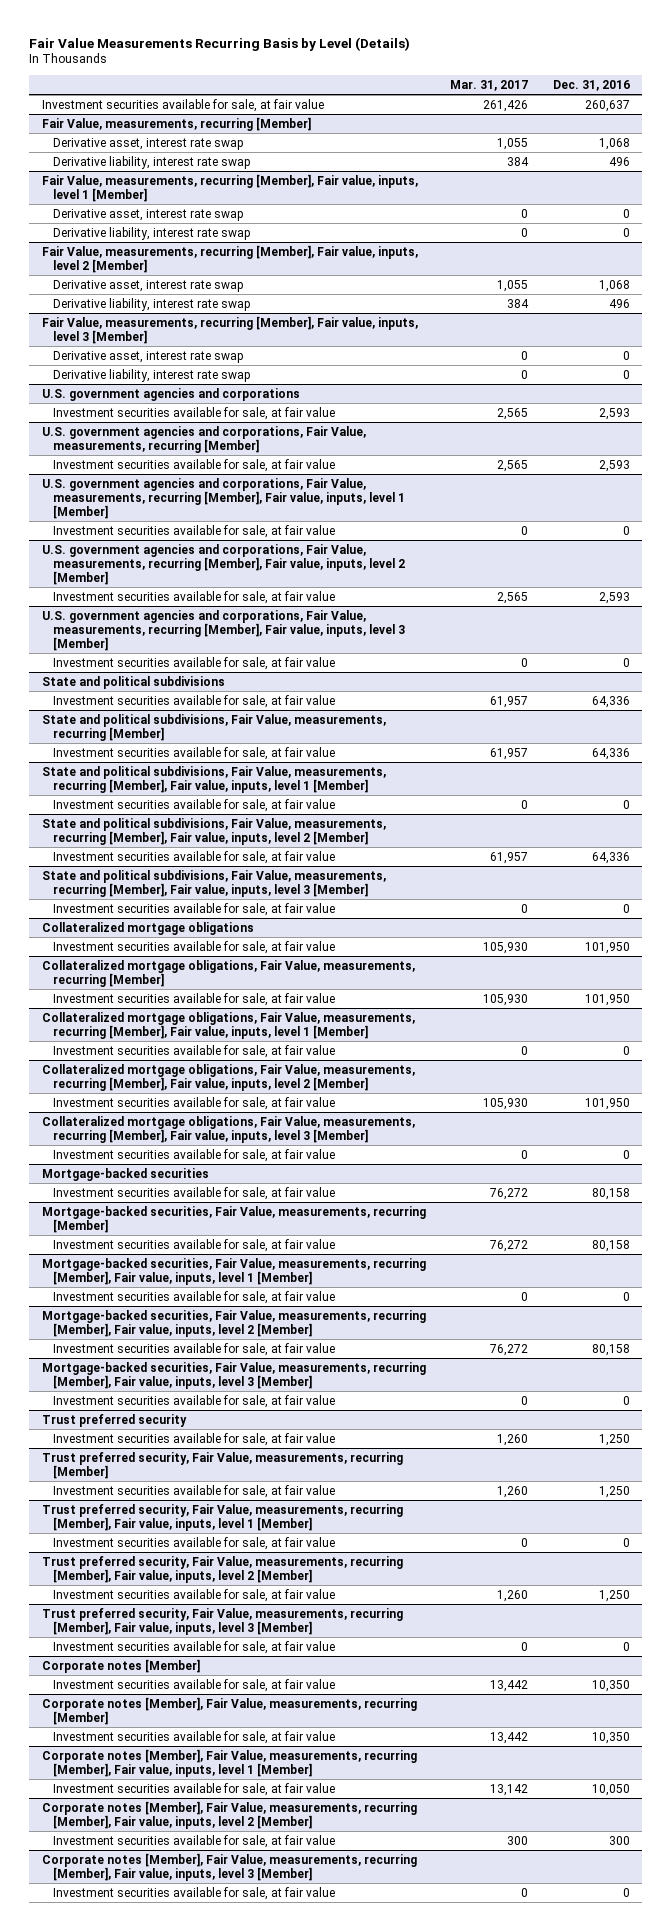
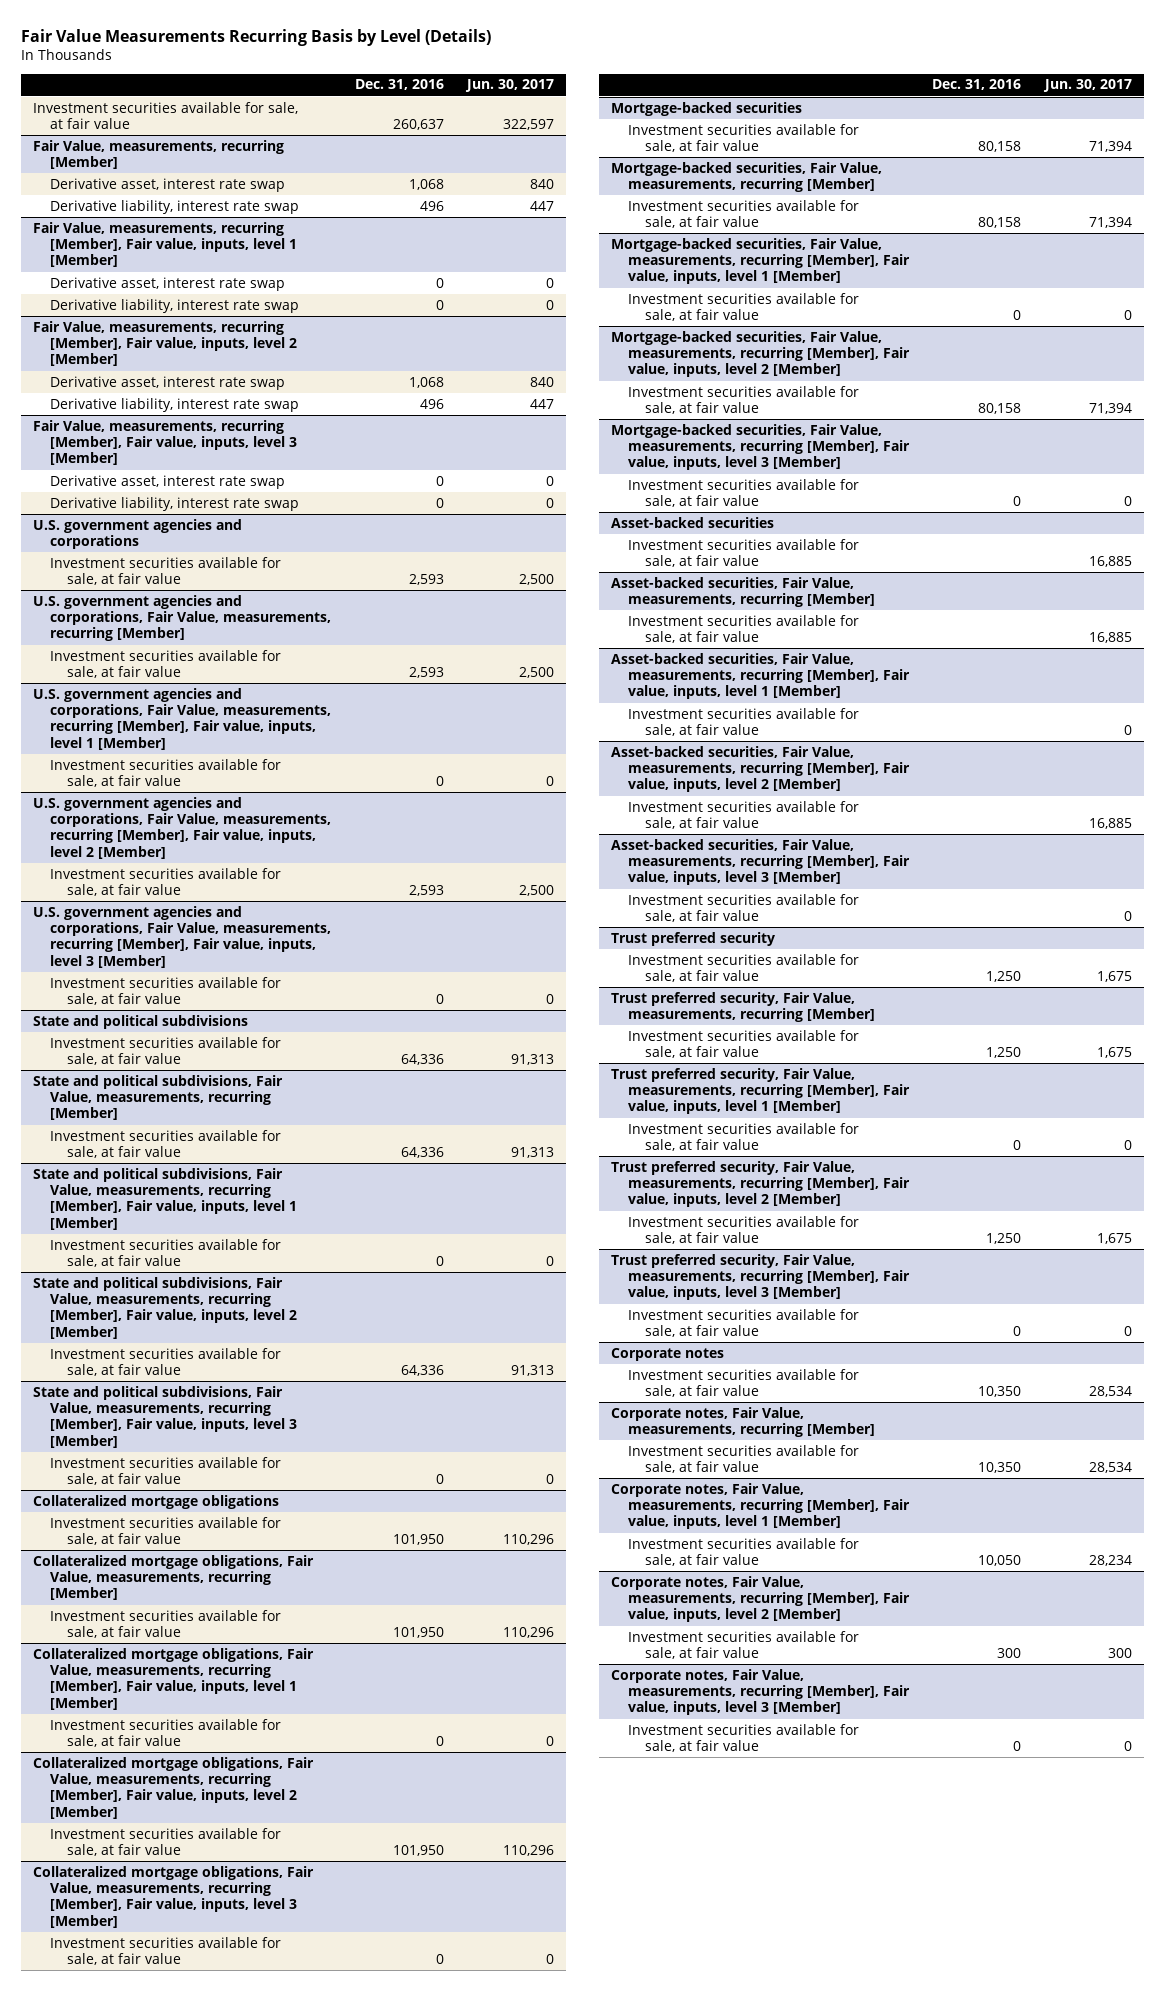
- | Mar. 31, 2017 | Dec. 31, 2016
+ | Dec. 31, 2016 | Jun. 30, 2017
+ Asset-backed securities
+ Investment securities available for sale, at fair value | | 16,885
+ Asset-backed securities, Fair Value, measurements, recurring [Member]
+ Investment securities available for sale, at fair value | | 16,885
+ Asset-backed securities, Fair Value, measurements, recurring [Member], Fair value, inputs, level 1 [Member]
+ Investment securities available for sale, at fair value | | 0
+ Asset-backed securities, Fair Value, measurements, recurring [Member], Fair value, inputs, level 2 [Member]
+ Investment securities available for sale, at fair value | | 16,885
+ Asset-backed securities, Fair Value, measurements, recurring [Member], Fair value, inputs, level 3 [Member]
+ Investment securities available for sale, at fair value | | 0
- Corporate notes [Member]
+ Corporate notes
- Corporate notes [Member], Fair Value, measurements, recurring [Member]
+ Corporate notes, Fair Value, measurements, recurring [Member]
- Corporate notes [Member], Fair Value, measurements, recurring [Member], Fair value, inputs, level 1 [Member]
+ Corporate notes, Fair Value, measurements, recurring [Member], Fair value, inputs, level 1 [Member]
- Corporate notes [Member], Fair Value, measurements, recurring [Member], Fair value, inputs, level 2 [Member]
+ Corporate notes, Fair Value, measurements, recurring [Member], Fair value, inputs, level 2 [Member]
- Corporate notes [Member], Fair Value, measurements, recurring [Member], Fair value, inputs, level 3 [Member]
+ Corporate notes, Fair Value, measurements, recurring [Member], Fair value, inputs, level 3 [Member]

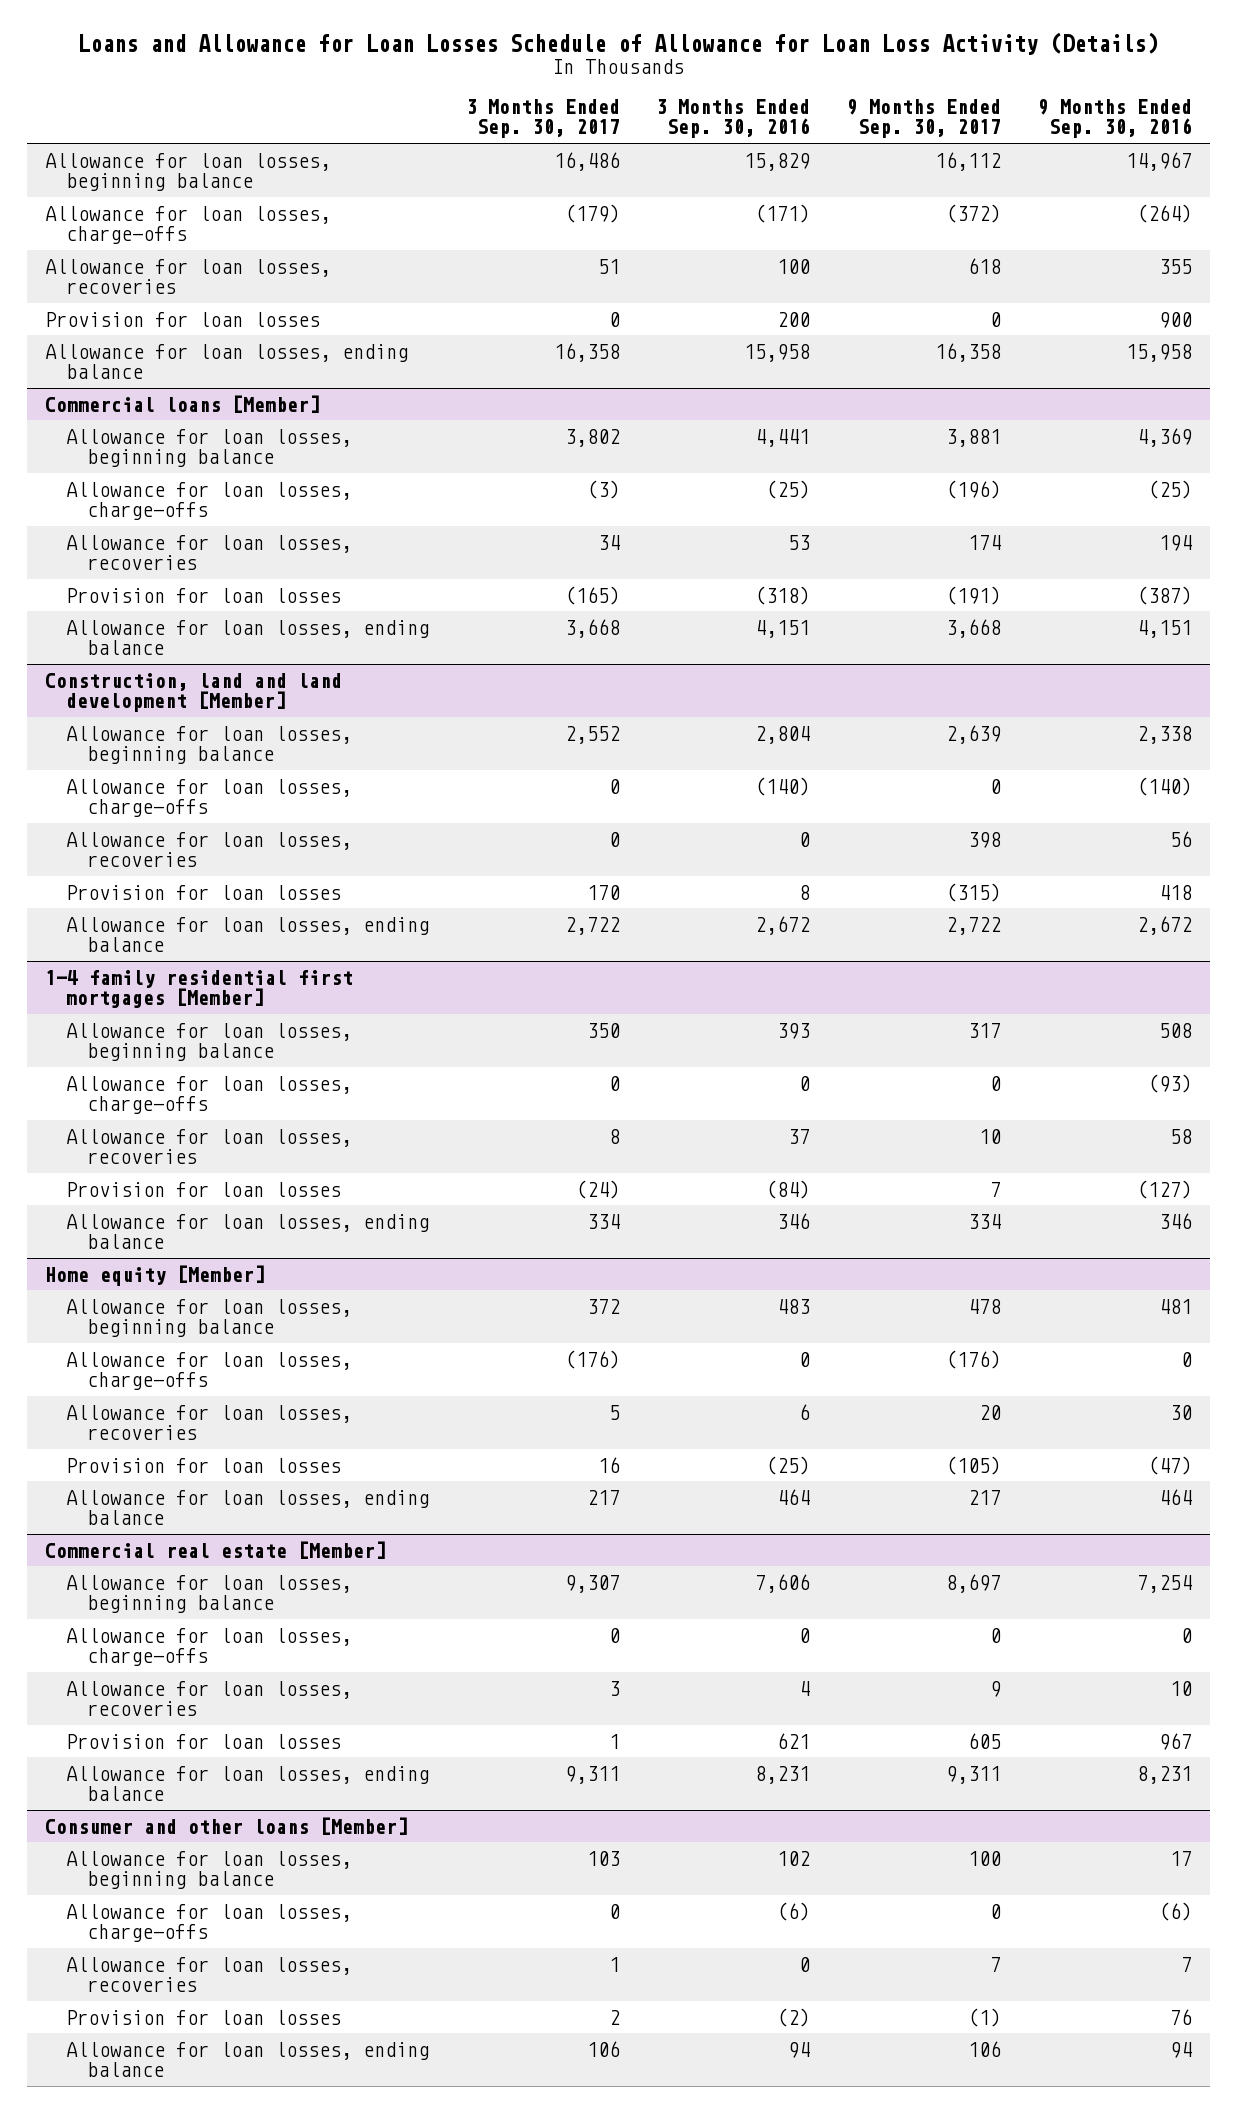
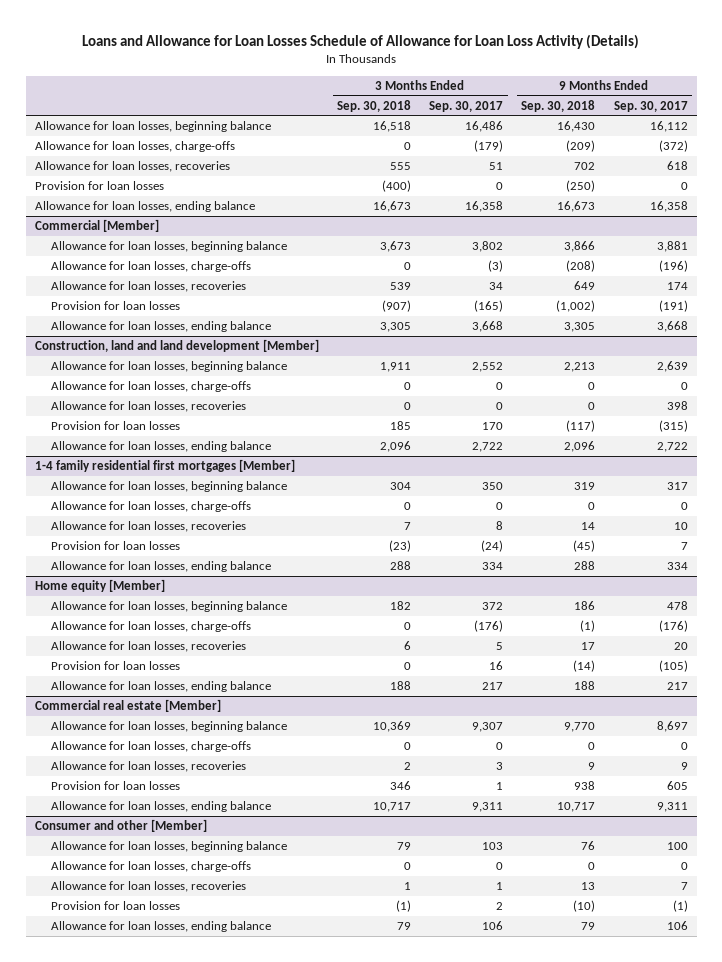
- | 3 Months Ended Sep. 30, 2017 | 3 Months Ended Sep. 30, 2016 | 9 Months Ended Sep. 30, 2017 | 9 Months Ended Sep. 30, 2016
+ | 3 Months Ended Sep. 30, 2018 | 3 Months Ended Sep. 30, 2017 | 9 Months Ended Sep. 30, 2018 | 9 Months Ended Sep. 30, 2017
- Commercial loans [Member]
+ Commercial [Member]
- Consumer and other loans [Member]
+ Consumer and other [Member]

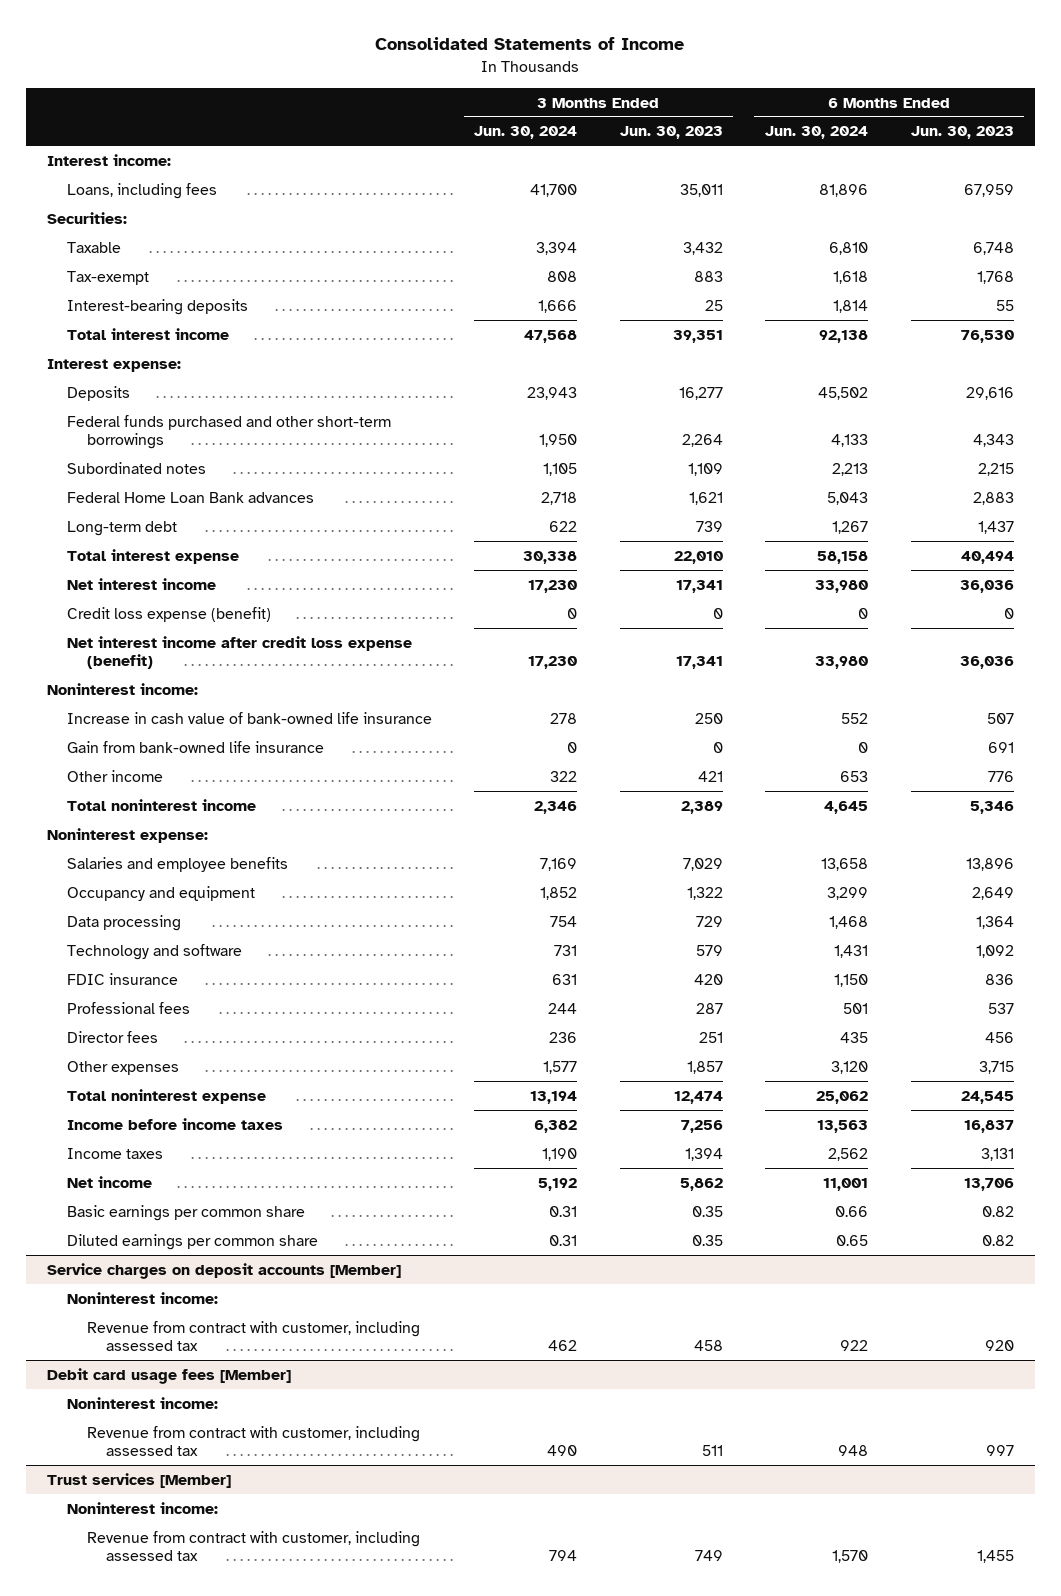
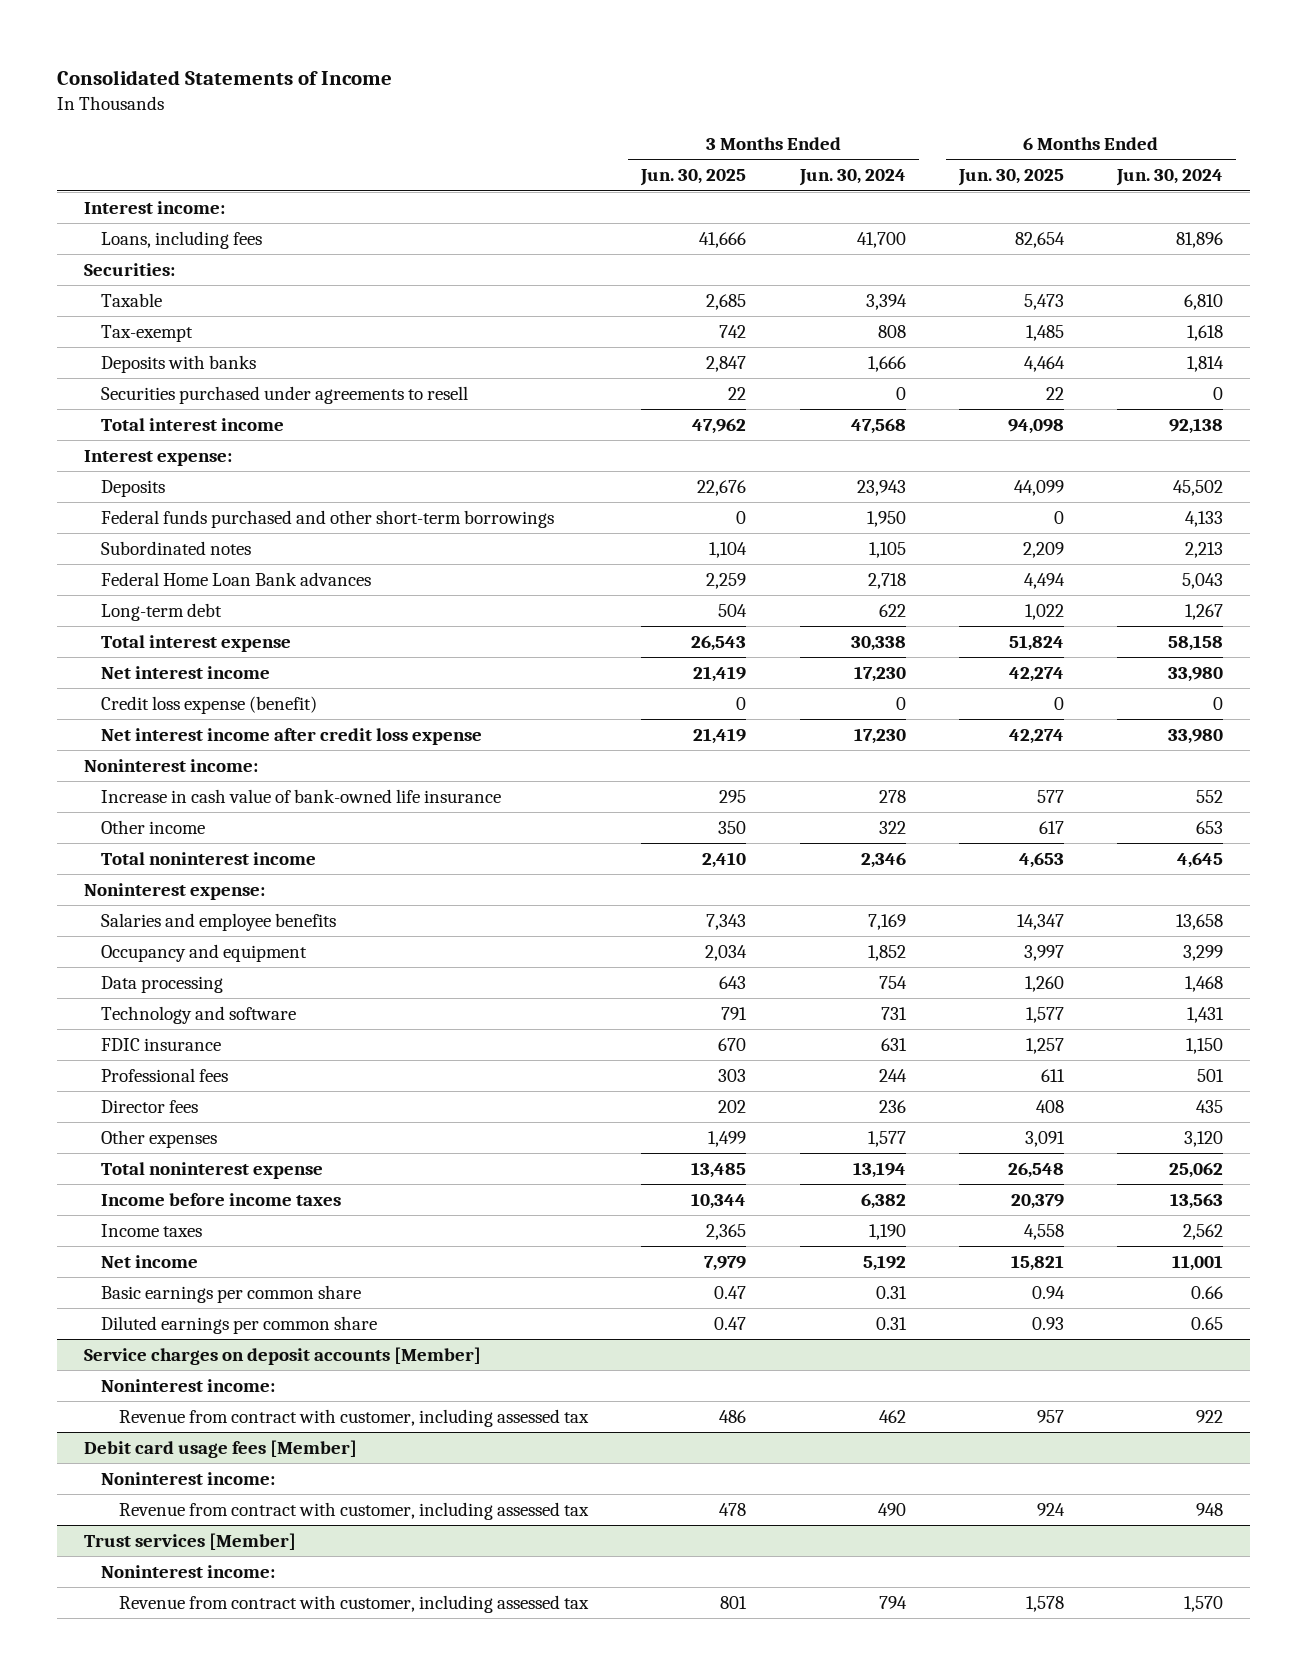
- | 3 Months Ended Jun. 30, 2024 | 3 Months Ended Jun. 30, 2023 | 6 Months Ended Jun. 30, 2024 | 6 Months Ended Jun. 30, 2023
+ | 3 Months Ended Jun. 30, 2025 | 3 Months Ended Jun. 30, 2024 | 6 Months Ended Jun. 30, 2025 | 6 Months Ended Jun. 30, 2024
- Interest-bearing deposits | 1,666 | 25 | 1,814 | 55
+ Deposits with banks | 2,847 | 1,666 | 4,464 | 1,814
+ Securities purchased under agreements to resell | 22 | 0 | 22 | 0
- Net interest income after credit loss expense (benefit) | 17,230 | 17,341 | 33,980 | 36,036
+ Net interest income after credit loss expense | 21,419 | 17,230 | 42,274 | 33,980
- Gain from bank-owned life insurance | 0 | 0 | 0 | 691

